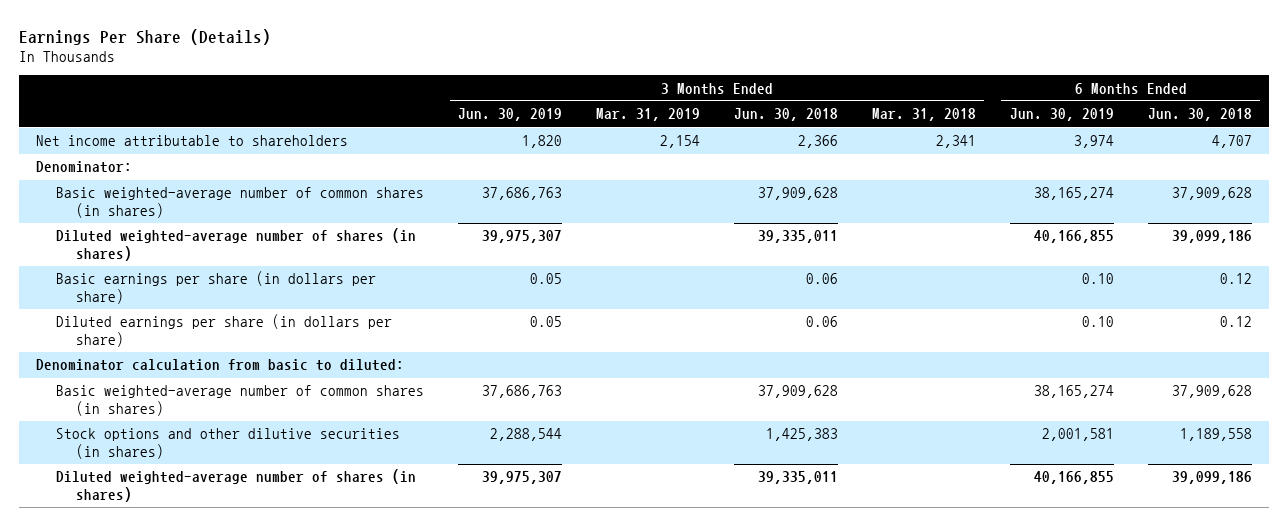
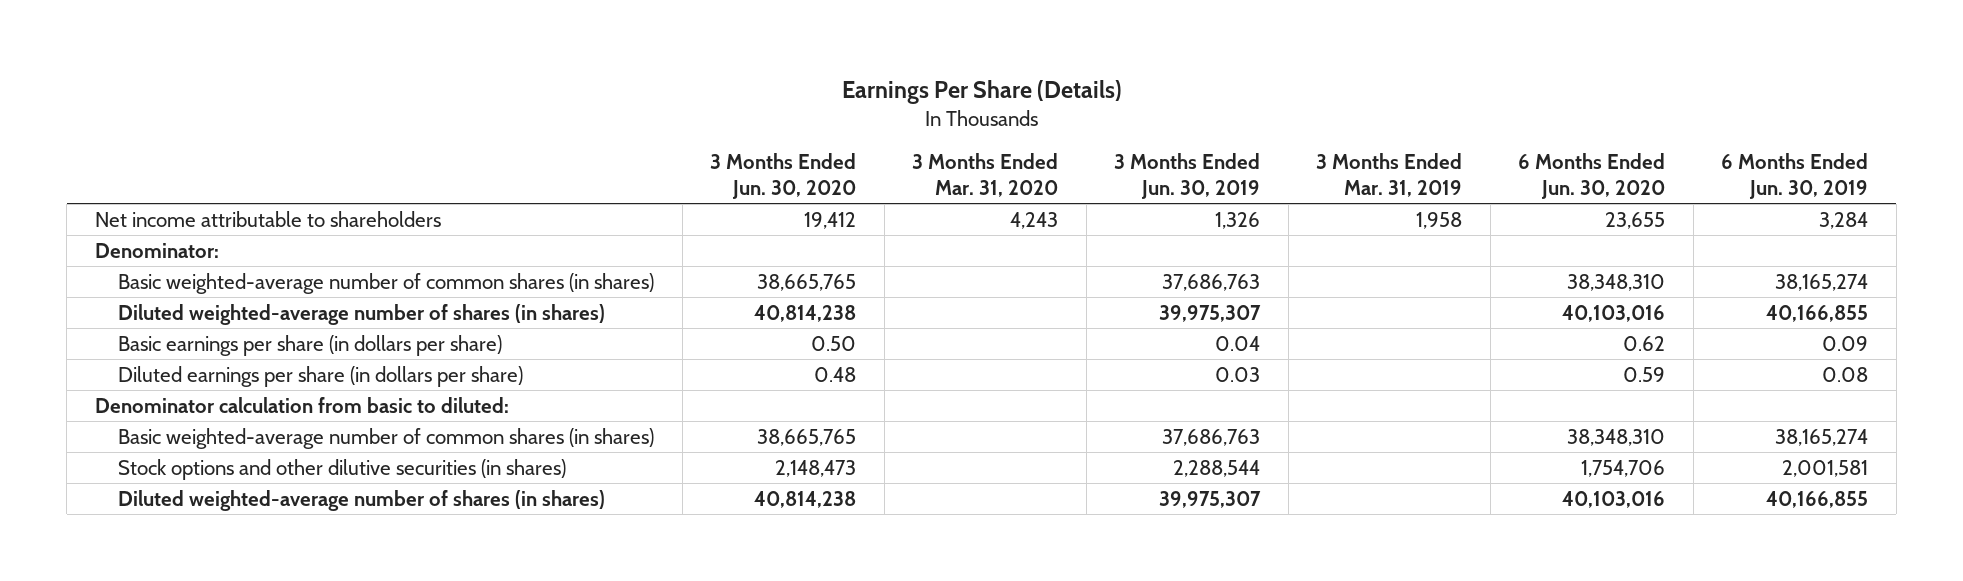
- | 3 Months Ended Jun. 30, 2019 | 3 Months Ended Mar. 31, 2019 | 3 Months Ended Jun. 30, 2018 | 3 Months Ended Mar. 31, 2018 | 6 Months Ended Jun. 30, 2019 | 6 Months Ended Jun. 30, 2018
+ | 3 Months Ended Jun. 30, 2020 | 3 Months Ended Mar. 31, 2020 | 3 Months Ended Jun. 30, 2019 | 3 Months Ended Mar. 31, 2019 | 6 Months Ended Jun. 30, 2020 | 6 Months Ended Jun. 30, 2019
- Net income attributable to shareholders | 1,820 | 2,154 | 2,366 | 2,341 | 3,974 | 4,707
+ Net income attributable to shareholders | 19,412 | 4,243 | 1,326 | 1,958 | 23,655 | 3,284
- Basic earnings per share (in dollars per share) | 0.05 | | 0.06 | | 0.10 | 0.12
- Diluted earnings per share (in dollars per share) | 0.05 | | 0.06 | | 0.10 | 0.12
+ Basic earnings per share (in dollars per share) | 0.50 | | 0.04 | | 0.62 | 0.09
+ Diluted earnings per share (in dollars per share) | 0.48 | | 0.03 | | 0.59 | 0.08

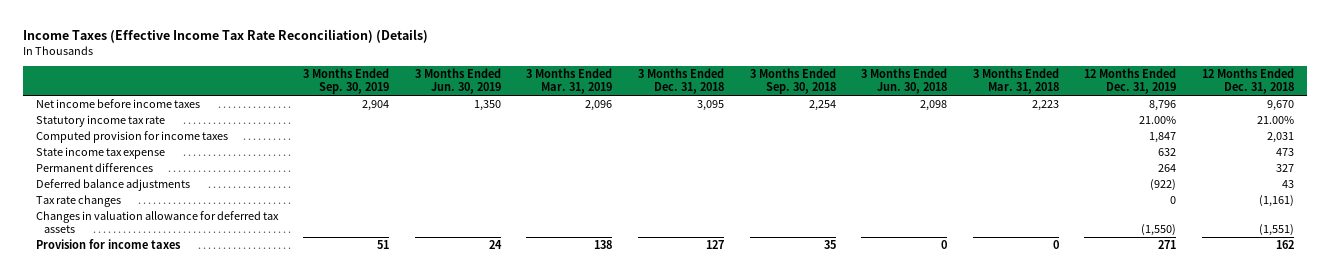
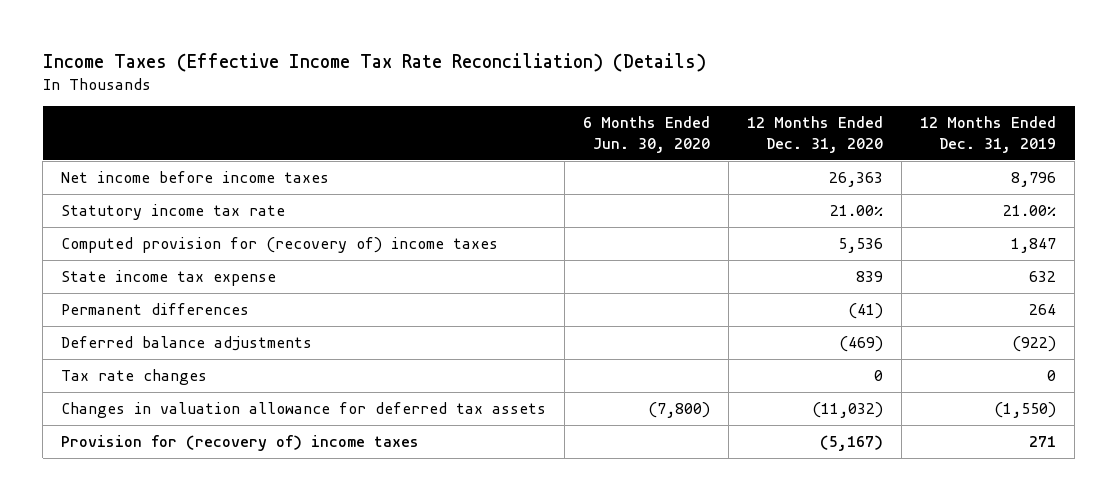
- | 3 Months Ended Sep. 30, 2019 | 3 Months Ended Jun. 30, 2019 | 3 Months Ended Mar. 31, 2019 | 3 Months Ended Dec. 31, 2018 | 3 Months Ended Sep. 30, 2018 | 3 Months Ended Jun. 30, 2018 | 3 Months Ended Mar. 31, 2018 | 12 Months Ended Dec. 31, 2019 | 12 Months Ended Dec. 31, 2018
+ | 6 Months Ended Jun. 30, 2020 | 12 Months Ended Dec. 31, 2020 | 12 Months Ended Dec. 31, 2019
- Computed provision for income taxes | | | | | | | | 1,847 | 2,031
+ Computed provision for (recovery of) income taxes | | 5,536 | 1,847
- Provision for income taxes | 51 | 24 | 138 | 127 | 35 | 0 | 0 | 271 | 162
+ Provision for (recovery of) income taxes | | (5,167) | 271

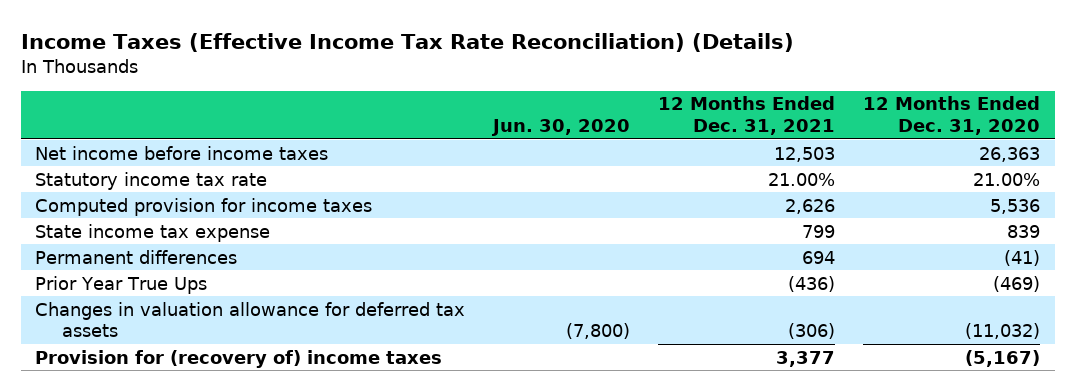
- | 6 Months Ended Jun. 30, 2020 | 12 Months Ended Dec. 31, 2020 | 12 Months Ended Dec. 31, 2019
+ | Jun. 30, 2020 | 12 Months Ended Dec. 31, 2021 | 12 Months Ended Dec. 31, 2020
- Computed provision for (recovery of) income taxes | | 5,536 | 1,847
+ Computed provision for income taxes | | 2,626 | 5,536
- Deferred balance adjustments | | (469) | (922)
- Tax rate changes | | 0 | 0
+ Prior Year True Ups | | (436) | (469)

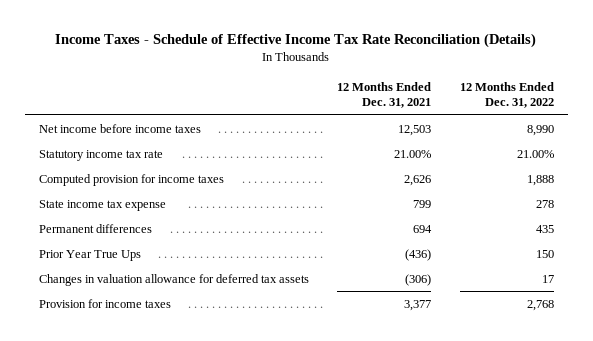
- Income Taxes (Effective Income Tax Rate Reconciliation) (Details)
+ Income Taxes - Schedule of Effective Income Tax Rate Reconciliation (Details)
- | Jun. 30, 2020 | 12 Months Ended Dec. 31, 2021 | 12 Months Ended Dec. 31, 2020
+ | 12 Months Ended Dec. 31, 2021 | 12 Months Ended Dec. 31, 2022
- Provision for (recovery of) income taxes | | 3,377 | (5,167)
+ Provision for income taxes | 3,377 | 2,768

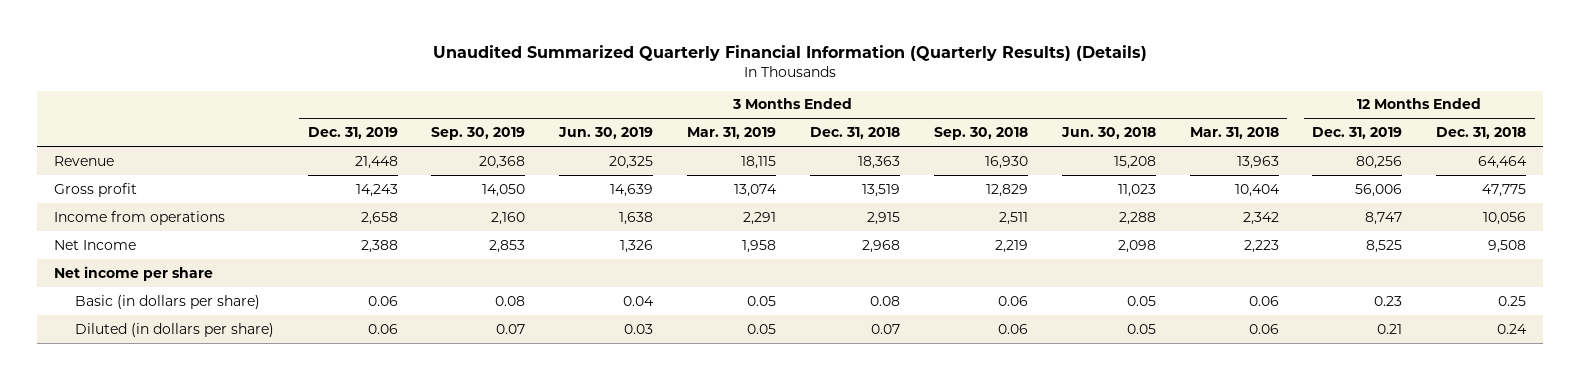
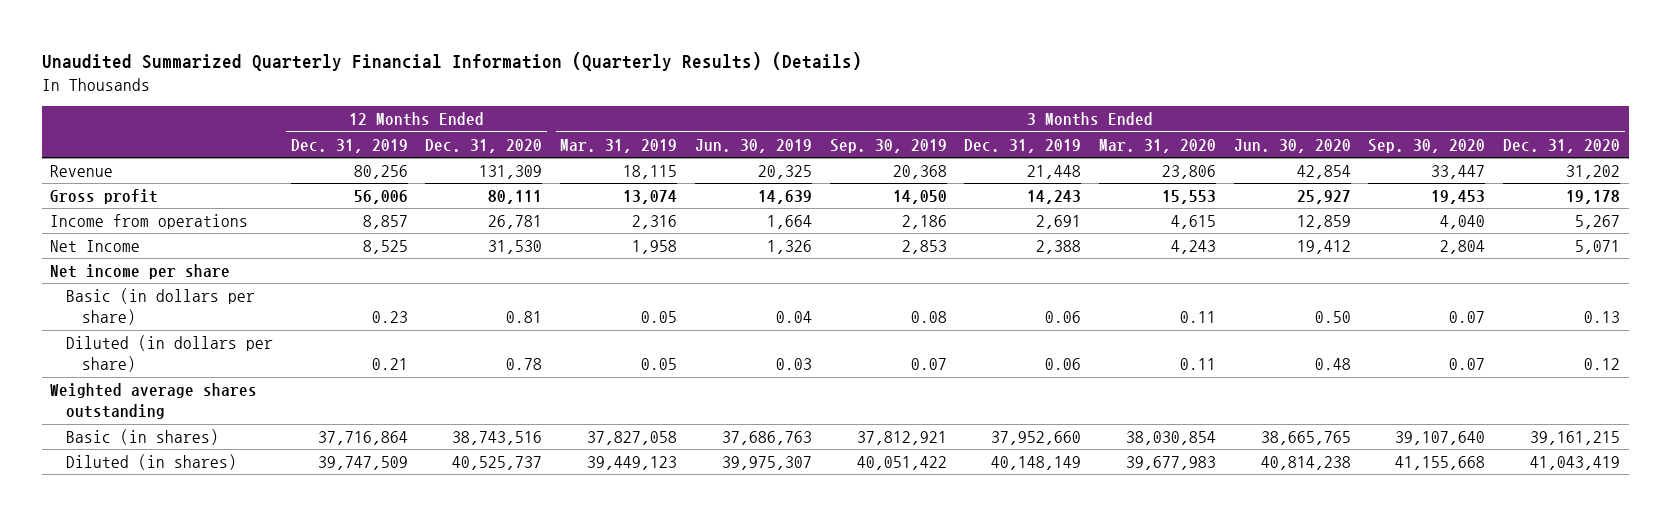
- | 3 Months Ended Dec. 31, 2019 | 3 Months Ended Sep. 30, 2019 | 3 Months Ended Jun. 30, 2019 | 3 Months Ended Mar. 31, 2019 | 3 Months Ended Dec. 31, 2018 | 3 Months Ended Sep. 30, 2018 | 3 Months Ended Jun. 30, 2018 | 3 Months Ended Mar. 31, 2018 | 12 Months Ended Dec. 31, 2019 | 12 Months Ended Dec. 31, 2018
+ | 12 Months Ended Dec. 31, 2019 | 12 Months Ended Dec. 31, 2020 | 3 Months Ended Mar. 31, 2019 | 3 Months Ended Jun. 30, 2019 | 3 Months Ended Sep. 30, 2019 | 3 Months Ended Dec. 31, 2019 | 3 Months Ended Mar. 31, 2020 | 3 Months Ended Jun. 30, 2020 | 3 Months Ended Sep. 30, 2020 | 3 Months Ended Dec. 31, 2020
- Income from operations | 2,658 | 2,160 | 1,638 | 2,291 | 2,915 | 2,511 | 2,288 | 2,342 | 8,747 | 10,056
+ Income from operations | 8,857 | 26,781 | 2,316 | 1,664 | 2,186 | 2,691 | 4,615 | 12,859 | 4,040 | 5,267
+ Weighted average shares outstanding
+ Basic (in shares) | 37,716,864 | 38,743,516 | 37,827,058 | 37,686,763 | 37,812,921 | 37,952,660 | 38,030,854 | 38,665,765 | 39,107,640 | 39,161,215
+ Diluted (in shares) | 39,747,509 | 40,525,737 | 39,449,123 | 39,975,307 | 40,051,422 | 40,148,149 | 39,677,983 | 40,814,238 | 41,155,668 | 41,043,419

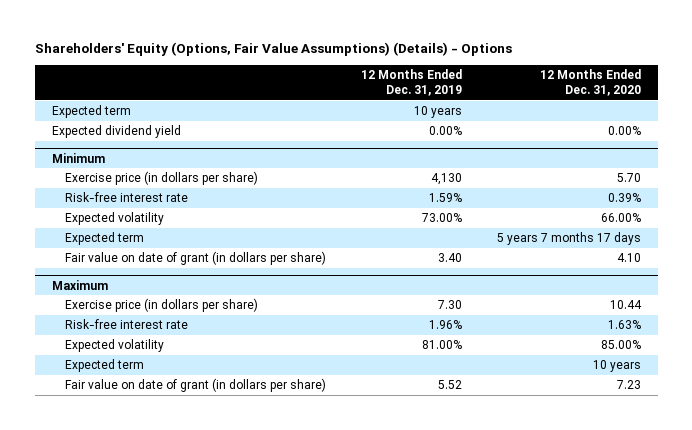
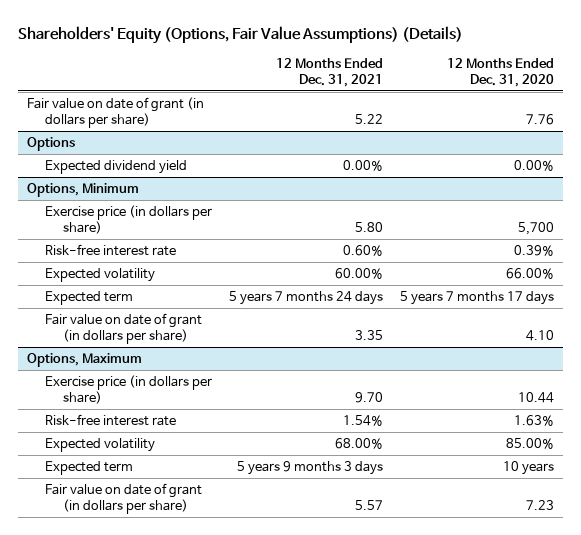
- Shareholders' Equity (Options, Fair Value Assumptions) (Details) - Options
+ Shareholders' Equity (Options, Fair Value Assumptions) (Details)
- | 12 Months Ended Dec. 31, 2019 | 12 Months Ended Dec. 31, 2020
+ | 12 Months Ended Dec. 31, 2021 | 12 Months Ended Dec. 31, 2020
- Expected term | 10 years |
+ Fair value on date of grant (in dollars per share) | 5.22 | 7.76
+ Options
- Minimum
- Exercise price (in dollars per share) | 4,130 | 5.70
+ Options, Minimum
+ Exercise price (in dollars per share) | 5.80 | 5,700
- Maximum
+ Options, Maximum

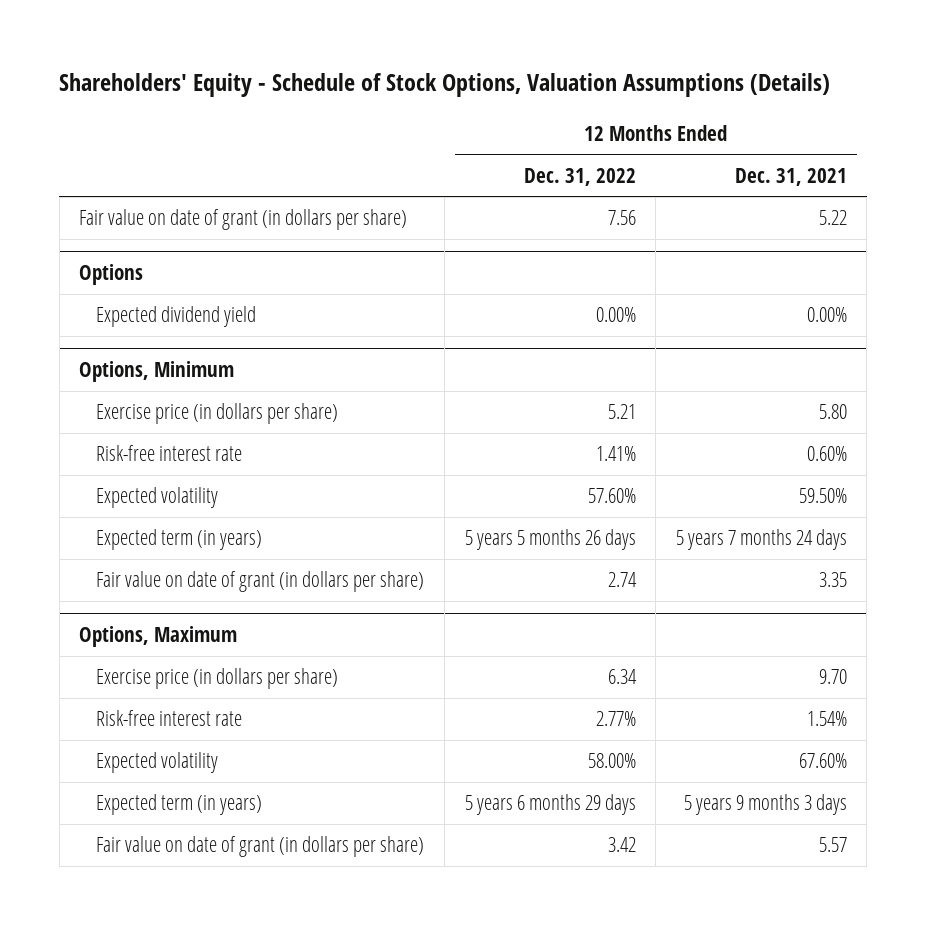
- Shareholders' Equity (Options, Fair Value Assumptions) (Details)
+ Shareholders' Equity - Schedule of Stock Options, Valuation Assumptions (Details)
- | 12 Months Ended Dec. 31, 2021 | 12 Months Ended Dec. 31, 2020
+ | 12 Months Ended Dec. 31, 2022 | 12 Months Ended Dec. 31, 2021
@ Options, Minimum
- Expected volatility | 60.00% | 66.00%
- Expected term | 5 years 7 months 24 days | 5 years 7 months 17 days
+ Expected volatility | 57.60% | 59.50%
+ Expected term (in years) | 5 years 5 months 26 days | 5 years 7 months 24 days
@ Options, Maximum
- Expected volatility | 68.00% | 85.00%
- Expected term | 5 years 9 months 3 days | 10 years
+ Expected volatility | 58.00% | 67.60%
+ Expected term (in years) | 5 years 6 months 29 days | 5 years 9 months 3 days

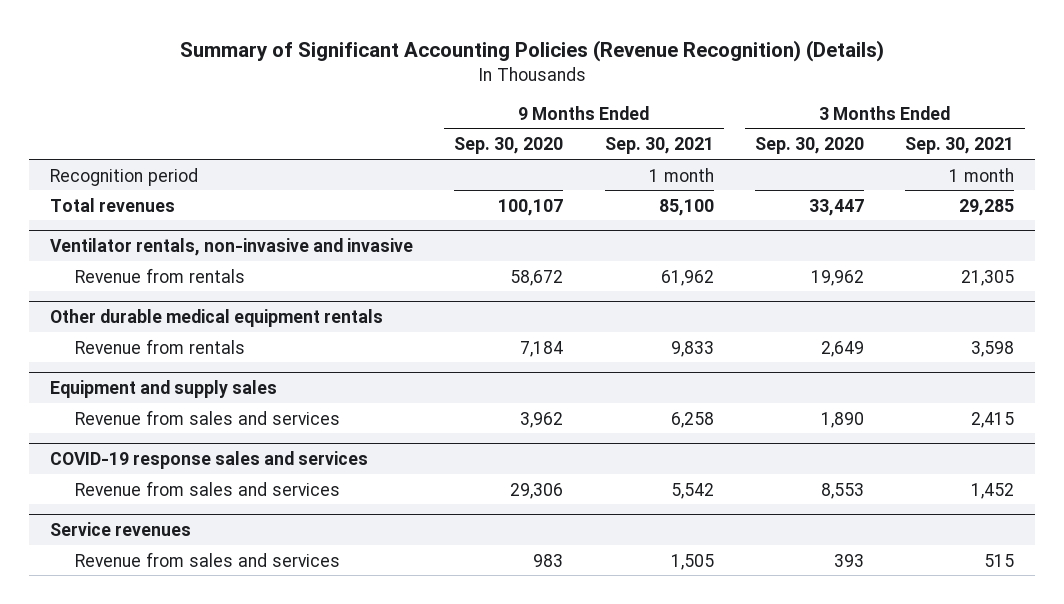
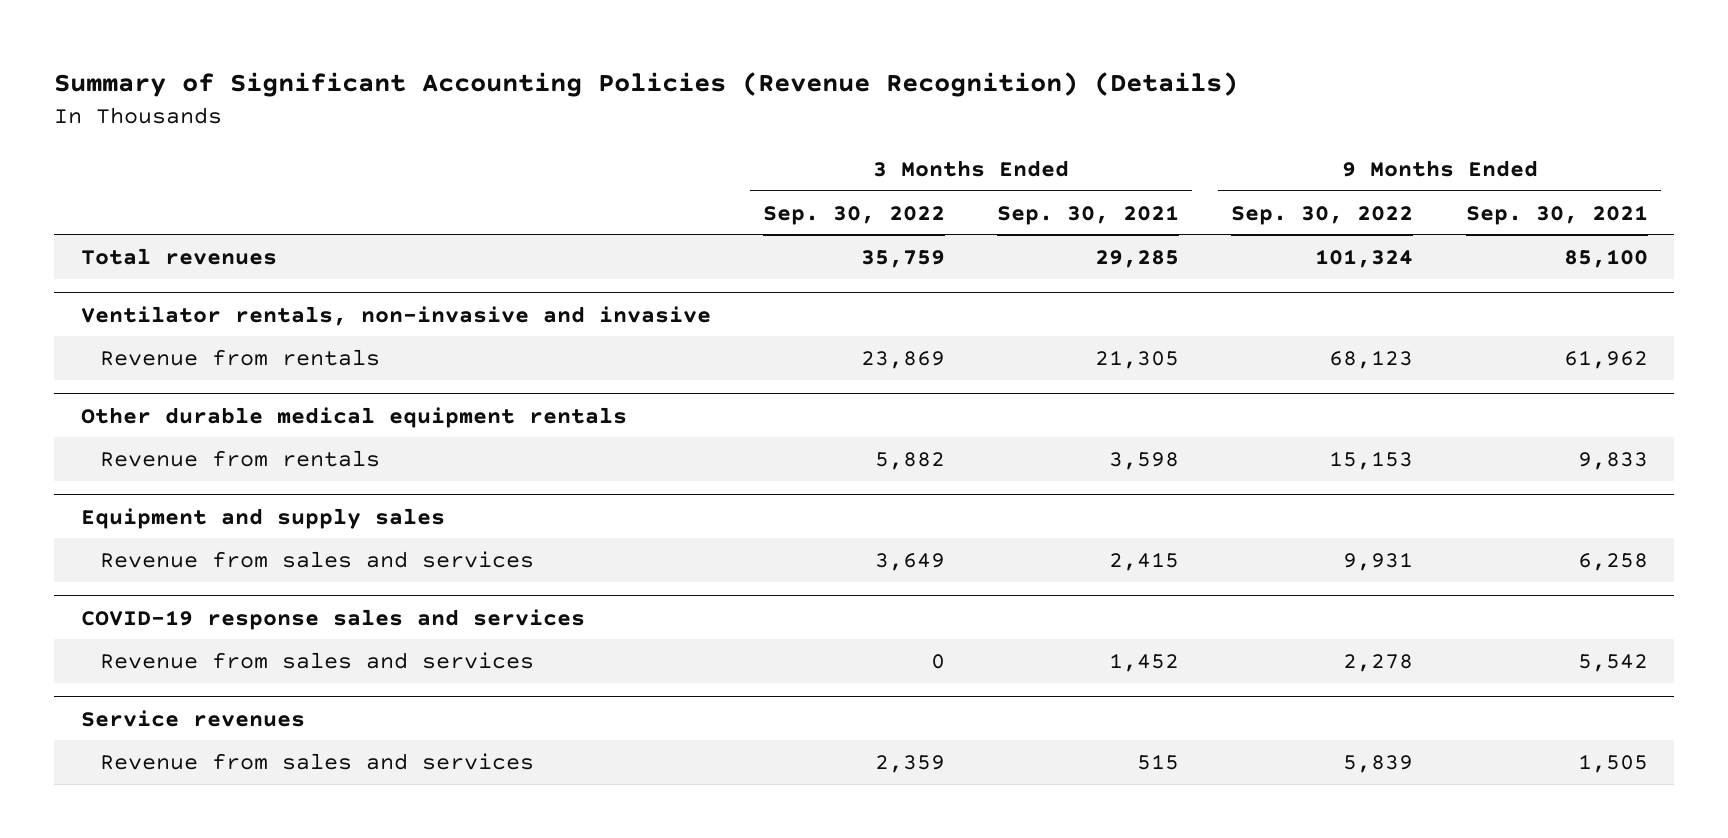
- | 9 Months Ended Sep. 30, 2020 | 9 Months Ended Sep. 30, 2021 | 3 Months Ended Sep. 30, 2020 | 3 Months Ended Sep. 30, 2021
+ | 3 Months Ended Sep. 30, 2022 | 3 Months Ended Sep. 30, 2021 | 9 Months Ended Sep. 30, 2022 | 9 Months Ended Sep. 30, 2021
- Recognition period | | 1 month | | 1 month

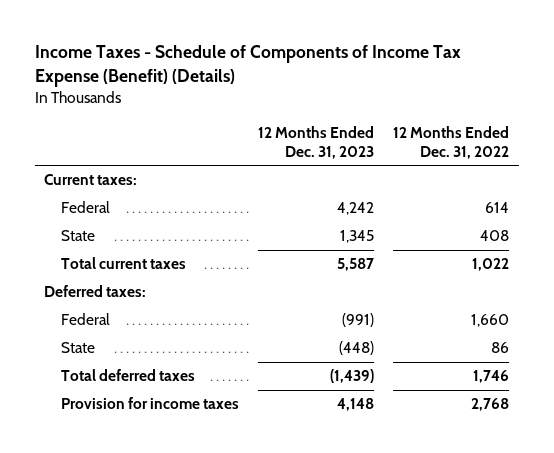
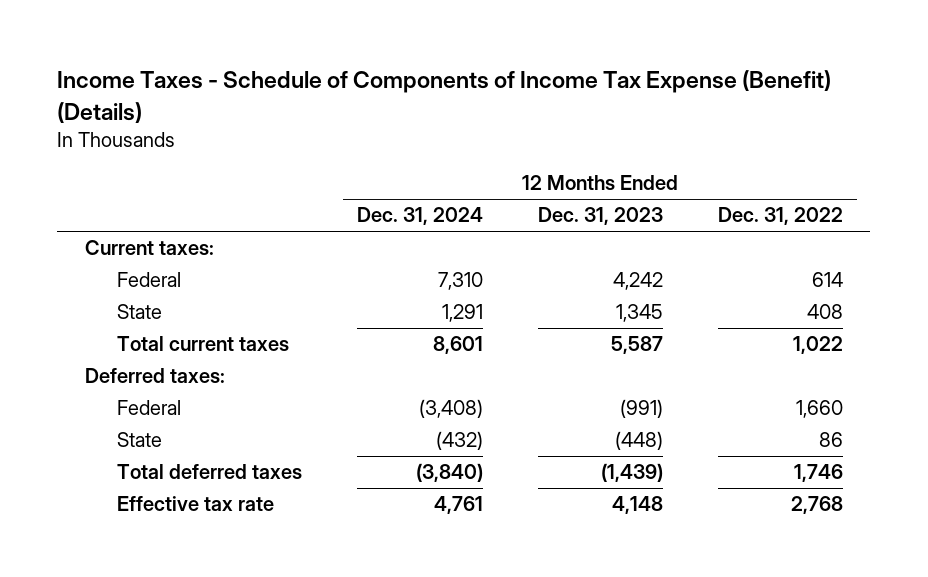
- | 12 Months Ended Dec. 31, 2023 | 12 Months Ended Dec. 31, 2022
+ | 12 Months Ended Dec. 31, 2024 | 12 Months Ended Dec. 31, 2023 | 12 Months Ended Dec. 31, 2022
- Provision for income taxes | 4,148 | 2,768
+ Effective tax rate | 4,761 | 4,148 | 2,768

